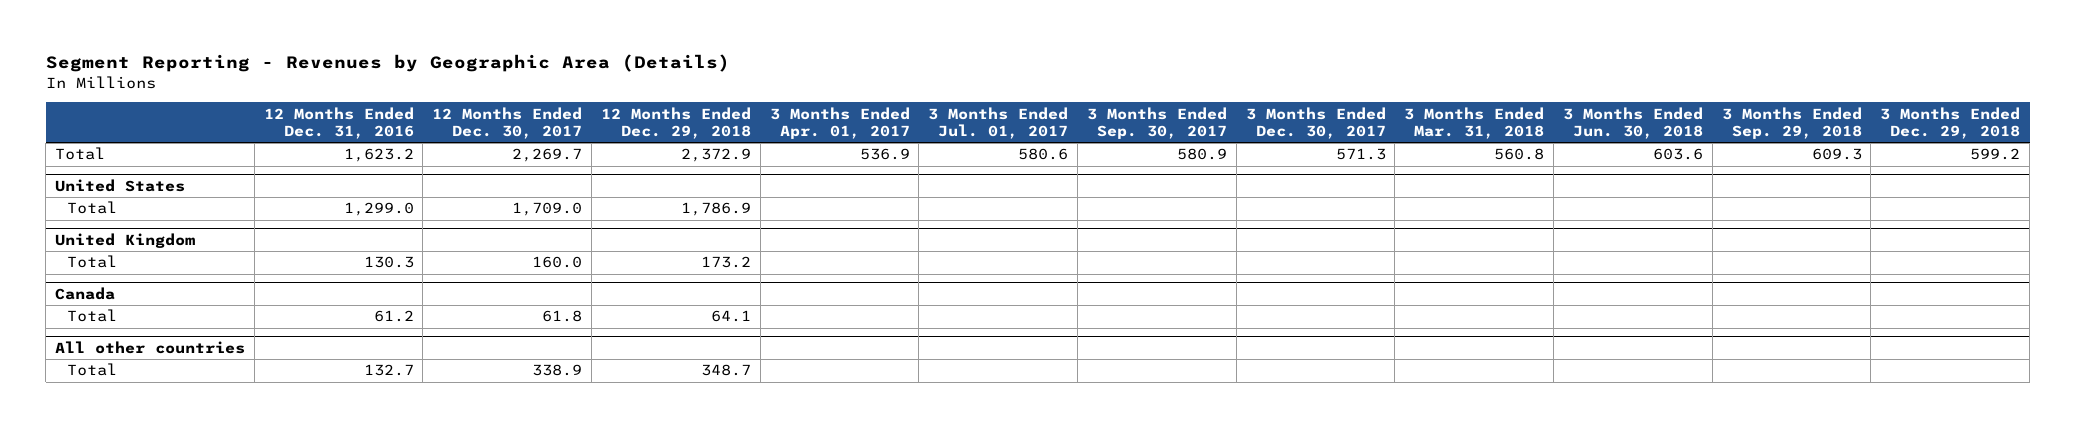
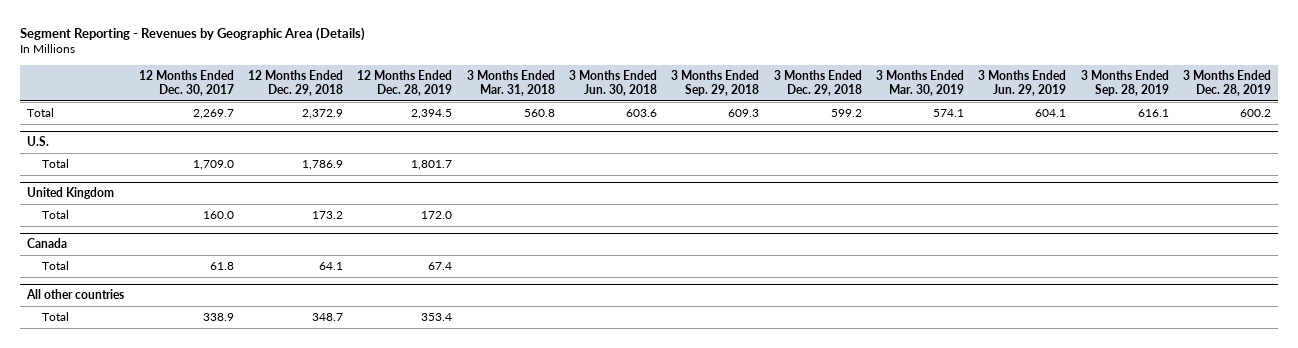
- | 12 Months Ended Dec. 31, 2016 | 12 Months Ended Dec. 30, 2017 | 12 Months Ended Dec. 29, 2018 | 3 Months Ended Apr. 01, 2017 | 3 Months Ended Jul. 01, 2017 | 3 Months Ended Sep. 30, 2017 | 3 Months Ended Dec. 30, 2017 | 3 Months Ended Mar. 31, 2018 | 3 Months Ended Jun. 30, 2018 | 3 Months Ended Sep. 29, 2018 | 3 Months Ended Dec. 29, 2018
+ | 12 Months Ended Dec. 30, 2017 | 12 Months Ended Dec. 29, 2018 | 12 Months Ended Dec. 28, 2019 | 3 Months Ended Mar. 31, 2018 | 3 Months Ended Jun. 30, 2018 | 3 Months Ended Sep. 29, 2018 | 3 Months Ended Dec. 29, 2018 | 3 Months Ended Mar. 30, 2019 | 3 Months Ended Jun. 29, 2019 | 3 Months Ended Sep. 28, 2019 | 3 Months Ended Dec. 28, 2019
- United States
+ U.S.

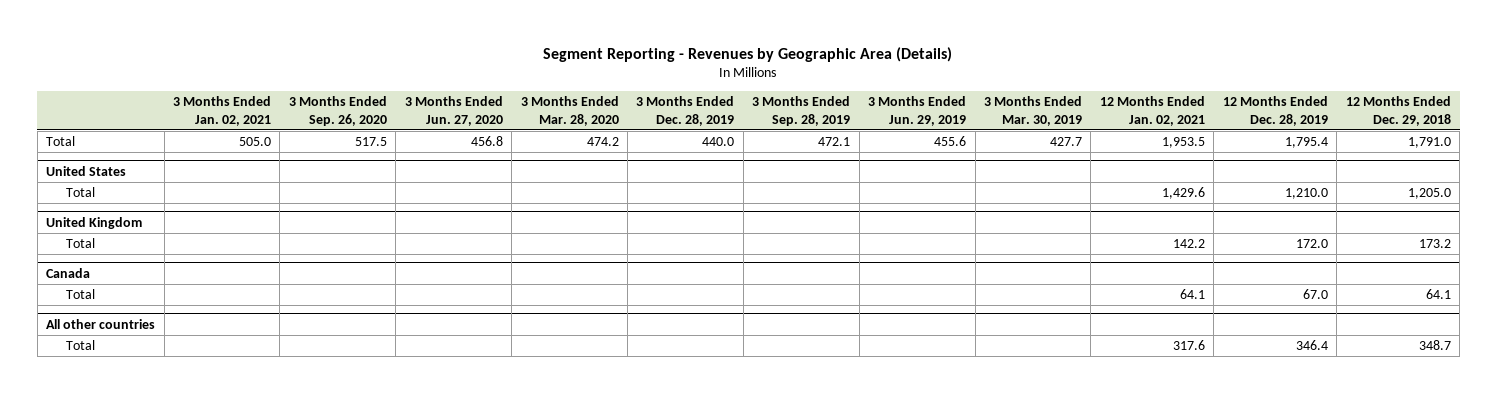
- | 12 Months Ended Dec. 30, 2017 | 12 Months Ended Dec. 29, 2018 | 12 Months Ended Dec. 28, 2019 | 3 Months Ended Mar. 31, 2018 | 3 Months Ended Jun. 30, 2018 | 3 Months Ended Sep. 29, 2018 | 3 Months Ended Dec. 29, 2018 | 3 Months Ended Mar. 30, 2019 | 3 Months Ended Jun. 29, 2019 | 3 Months Ended Sep. 28, 2019 | 3 Months Ended Dec. 28, 2019
+ | 3 Months Ended Jan. 02, 2021 | 3 Months Ended Sep. 26, 2020 | 3 Months Ended Jun. 27, 2020 | 3 Months Ended Mar. 28, 2020 | 3 Months Ended Dec. 28, 2019 | 3 Months Ended Sep. 28, 2019 | 3 Months Ended Jun. 29, 2019 | 3 Months Ended Mar. 30, 2019 | 12 Months Ended Jan. 02, 2021 | 12 Months Ended Dec. 28, 2019 | 12 Months Ended Dec. 29, 2018
- Total | 2,269.7 | 2,372.9 | 2,394.5 | 560.8 | 603.6 | 609.3 | 599.2 | 574.1 | 604.1 | 616.1 | 600.2
- U.S.
- Total | 1,709.0 | 1,786.9 | 1,801.7 | | | | | | | |
+ Total | 505.0 | 517.5 | 456.8 | 474.2 | 440.0 | 472.1 | 455.6 | 427.7 | 1,953.5 | 1,795.4 | 1,791.0
+ United States
+ Total | | | | | | | | | 1,429.6 | 1,210.0 | 1,205.0
@ Canada
- Total | 61.8 | 64.1 | 67.4 | | | | | | | |
+ Total | | | | | | | | | 64.1 | 67.0 | 64.1
@ All other countries
- Total | 338.9 | 348.7 | 353.4 | | | | | | | |
+ Total | | | | | | | | | 317.6 | 346.4 | 348.7

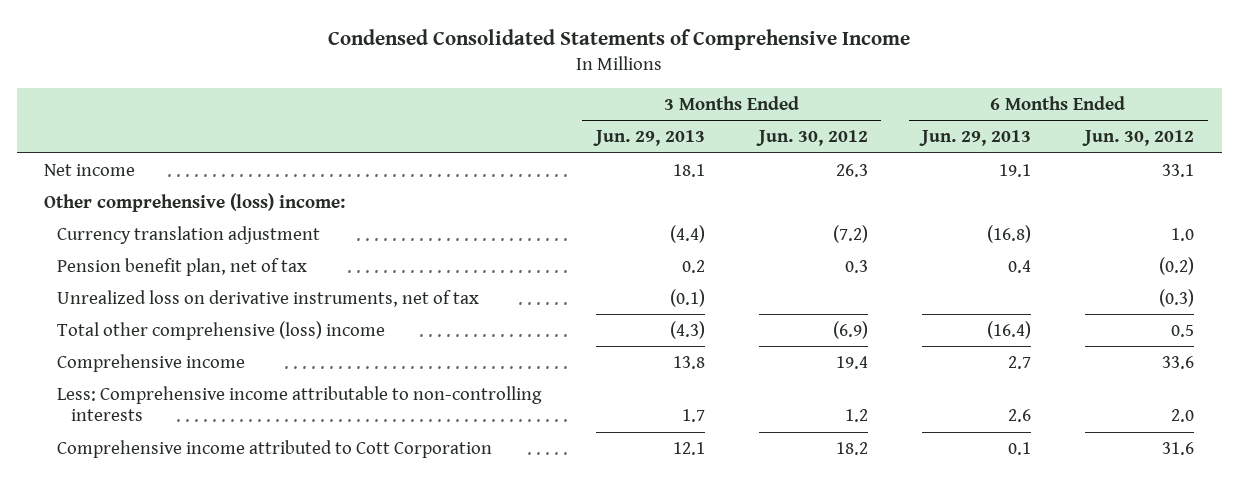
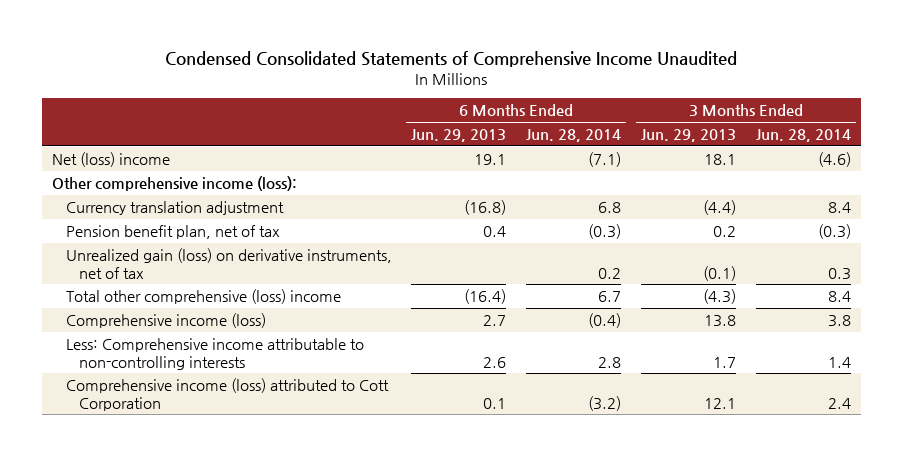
- Condensed Consolidated Statements of Comprehensive Income
+ Condensed Consolidated Statements of Comprehensive Income Unaudited
- | 3 Months Ended Jun. 29, 2013 | 3 Months Ended Jun. 30, 2012 | 6 Months Ended Jun. 29, 2013 | 6 Months Ended Jun. 30, 2012
+ | 6 Months Ended Jun. 29, 2013 | 6 Months Ended Jun. 28, 2014 | 3 Months Ended Jun. 29, 2013 | 3 Months Ended Jun. 28, 2014
- Net income | 18.1 | 26.3 | 19.1 | 33.1
- Other comprehensive (loss) income:
+ Net (loss) income | 19.1 | (7.1) | 18.1 | (4.6)
+ Other comprehensive income (loss):
- Unrealized loss on derivative instruments, net of tax | (0.1) | | | (0.3)
+ Unrealized gain (loss) on derivative instruments, net of tax | | 0.2 | (0.1) | 0.3
- Comprehensive income | 13.8 | 19.4 | 2.7 | 33.6
+ Comprehensive income (loss) | 2.7 | (0.4) | 13.8 | 3.8
- Comprehensive income attributed to Cott Corporation | 12.1 | 18.2 | 0.1 | 31.6
+ Comprehensive income (loss) attributed to Cott Corporation | 0.1 | (3.2) | 12.1 | 2.4

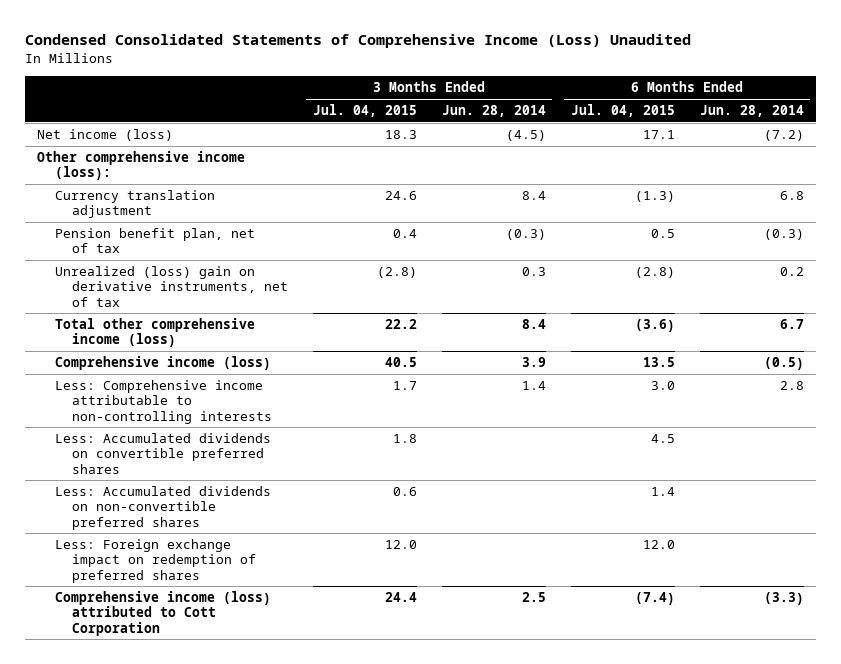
- Condensed Consolidated Statements of Comprehensive Income Unaudited
+ Condensed Consolidated Statements of Comprehensive Income (Loss) Unaudited
- | 6 Months Ended Jun. 29, 2013 | 6 Months Ended Jun. 28, 2014 | 3 Months Ended Jun. 29, 2013 | 3 Months Ended Jun. 28, 2014
+ | 3 Months Ended Jul. 04, 2015 | 3 Months Ended Jun. 28, 2014 | 6 Months Ended Jul. 04, 2015 | 6 Months Ended Jun. 28, 2014
- Net (loss) income | 19.1 | (7.1) | 18.1 | (4.6)
+ Net income (loss) | 18.3 | (4.5) | 17.1 | (7.2)
- Unrealized gain (loss) on derivative instruments, net of tax | | 0.2 | (0.1) | 0.3
- Total other comprehensive (loss) income | (16.4) | 6.7 | (4.3) | 8.4
- Comprehensive income (loss) | 2.7 | (0.4) | 13.8 | 3.8
+ Unrealized (loss) gain on derivative instruments, net of tax | (2.8) | 0.3 | (2.8) | 0.2
+ Total other comprehensive income (loss) | 22.2 | 8.4 | (3.6) | 6.7
+ Comprehensive income (loss) | 40.5 | 3.9 | 13.5 | (0.5)
- Comprehensive income (loss) attributed to Cott Corporation | 0.1 | (3.2) | 12.1 | 2.4
+ Less: Accumulated dividends on convertible preferred shares | 1.8 | | 4.5 |
+ Less: Accumulated dividends on non-convertible preferred shares | 0.6 | | 1.4 |
+ Less: Foreign exchange impact on redemption of preferred shares | 12.0 | | 12.0 |
+ Comprehensive income (loss) attributed to Cott Corporation | 24.4 | 2.5 | (7.4) | (3.3)

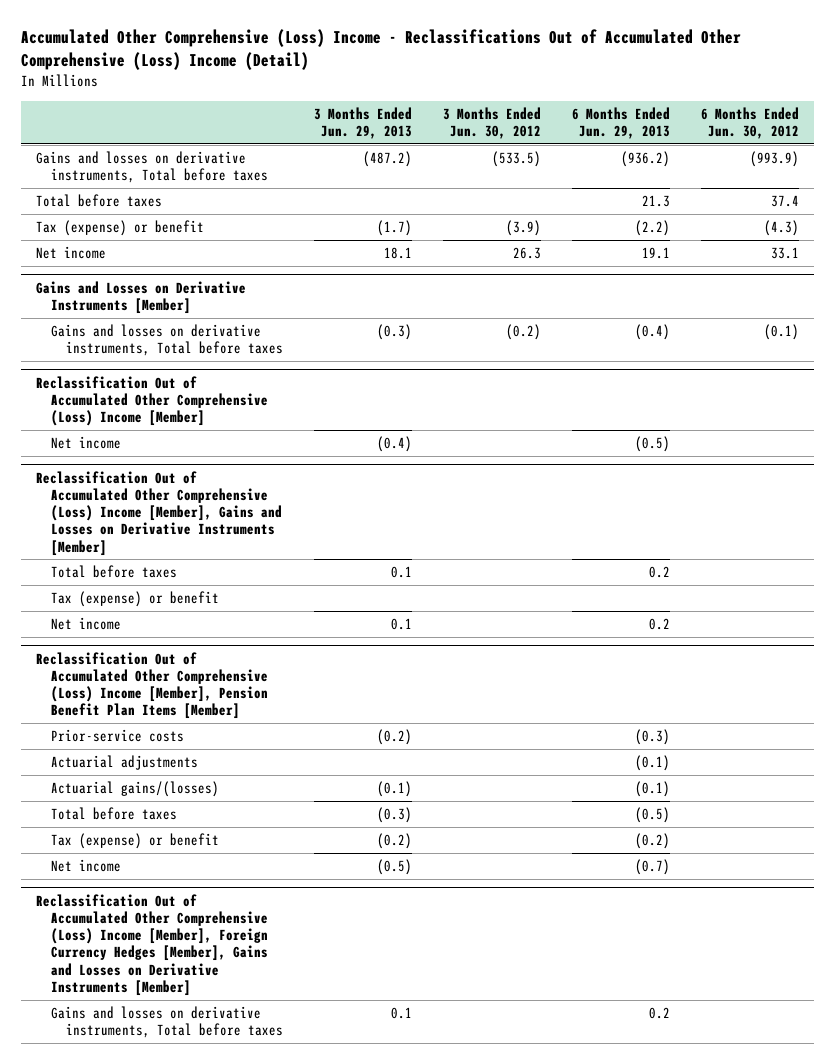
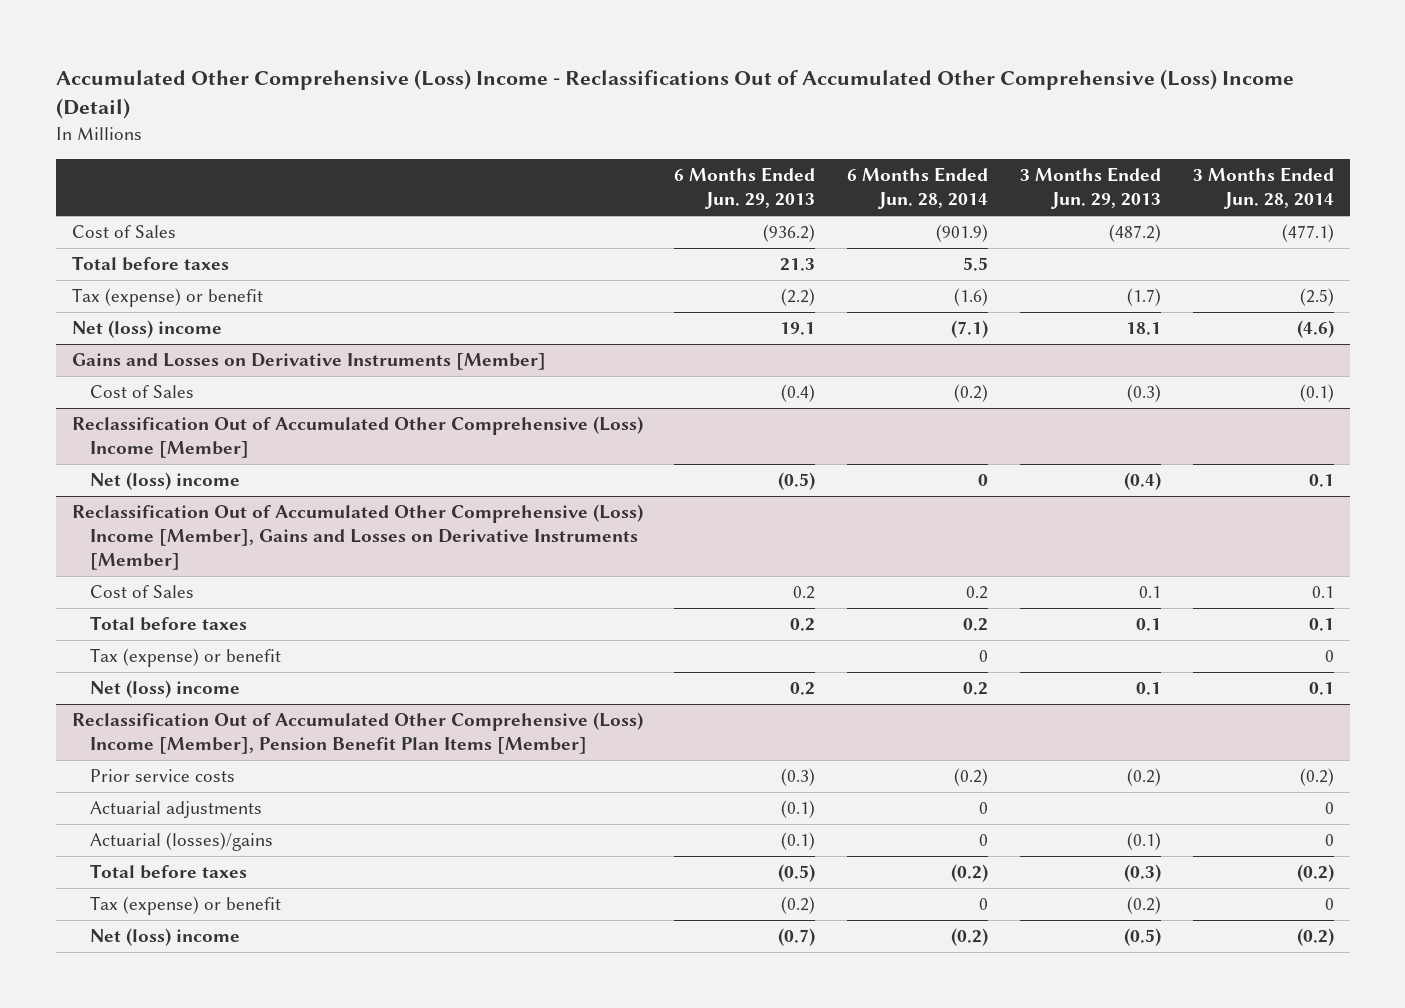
- | 3 Months Ended Jun. 29, 2013 | 3 Months Ended Jun. 30, 2012 | 6 Months Ended Jun. 29, 2013 | 6 Months Ended Jun. 30, 2012
+ | 6 Months Ended Jun. 29, 2013 | 6 Months Ended Jun. 28, 2014 | 3 Months Ended Jun. 29, 2013 | 3 Months Ended Jun. 28, 2014
- Gains and losses on derivative instruments, Total before taxes | (487.2) | (533.5) | (936.2) | (993.9)
+ Cost of Sales | (936.2) | (901.9) | (487.2) | (477.1)
- Net income | 18.1 | 26.3 | 19.1 | 33.1
+ Net (loss) income | 19.1 | (7.1) | 18.1 | (4.6)
@ Gains and Losses on Derivative Instruments [Member]
- Gains and losses on derivative instruments, Total before taxes | (0.3) | (0.2) | (0.4) | (0.1)
+ Cost of Sales | (0.4) | (0.2) | (0.3) | (0.1)
@ Reclassification Out of Accumulated Other Comprehensive (Loss) Income [Member]
- Net income | (0.4) | | (0.5) |
+ Net (loss) income | (0.5) | 0 | (0.4) | 0.1
@ Reclassification Out of Accumulated Other Comprehensive (Loss) Income [Member], Gains and Losses on Derivative Instruments [Member]
+ Cost of Sales | 0.2 | 0.2 | 0.1 | 0.1
- Net income | 0.1 | | 0.2 |
+ Net (loss) income | 0.2 | 0.2 | 0.1 | 0.1
@ Reclassification Out of Accumulated Other Comprehensive (Loss) Income [Member], Pension Benefit Plan Items [Member]
- Prior-service costs | (0.2) | | (0.3) |
+ Prior service costs | (0.3) | (0.2) | (0.2) | (0.2)
- Actuarial gains/(losses) | (0.1) | | (0.1) |
+ Actuarial (losses)/gains | (0.1) | 0 | (0.1) | 0
- Net income | (0.5) | | (0.7) |
- Reclassification Out of Accumulated Other Comprehensive (Loss) Income [Member], Foreign Currency Hedges [Member], Gains and Losses on Derivative Instruments [Member]
- Gains and losses on derivative instruments, Total before taxes | 0.1 | | 0.2 |
@ Reclassification Out of Accumulated Other Comprehensive (Loss) Income [Member], Pension Benefit Plan Items [Member]
+ Net (loss) income | (0.7) | (0.2) | (0.5) | (0.2)

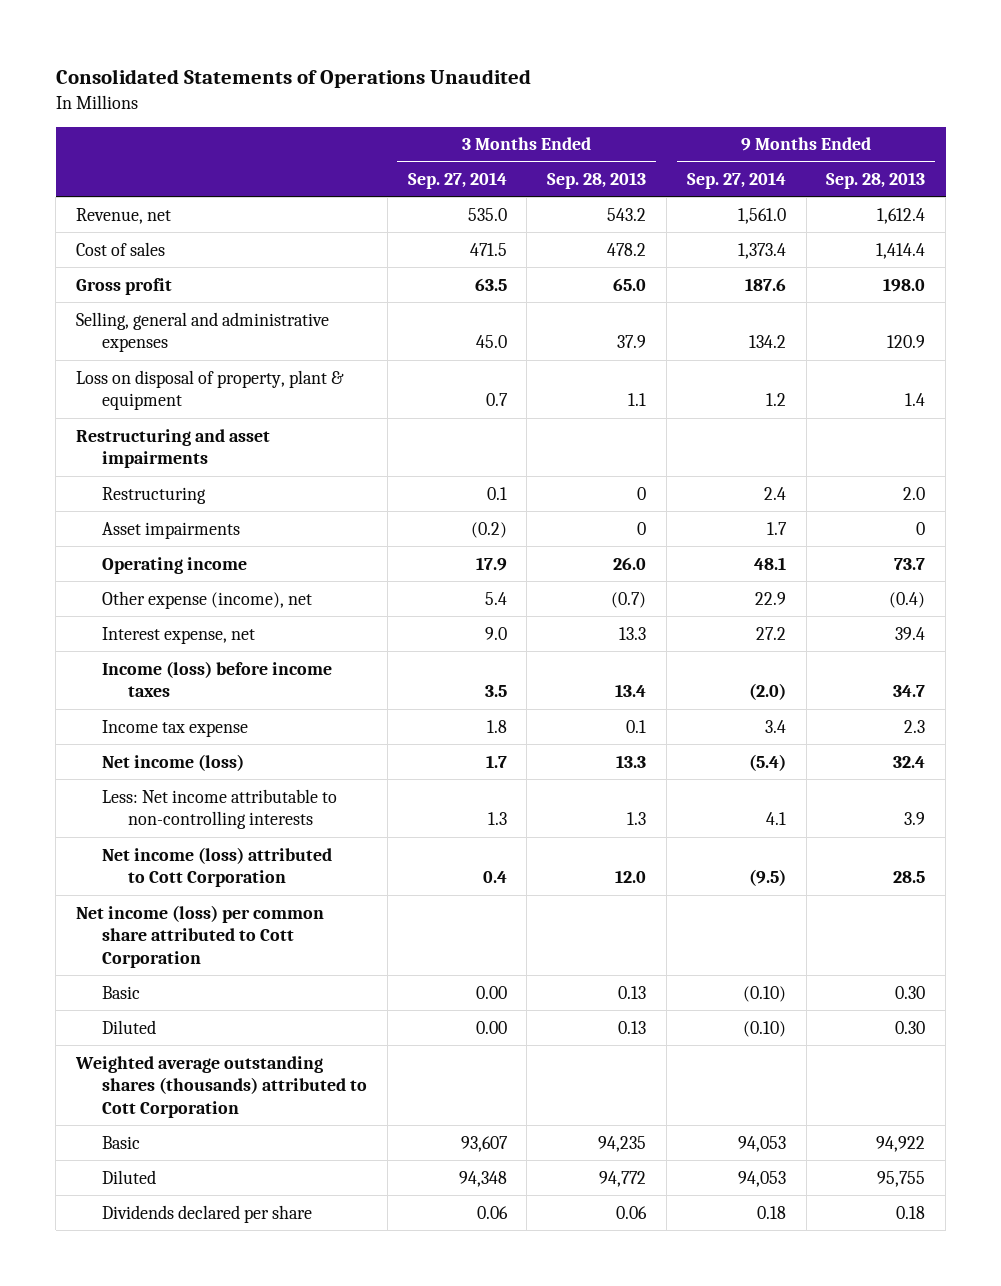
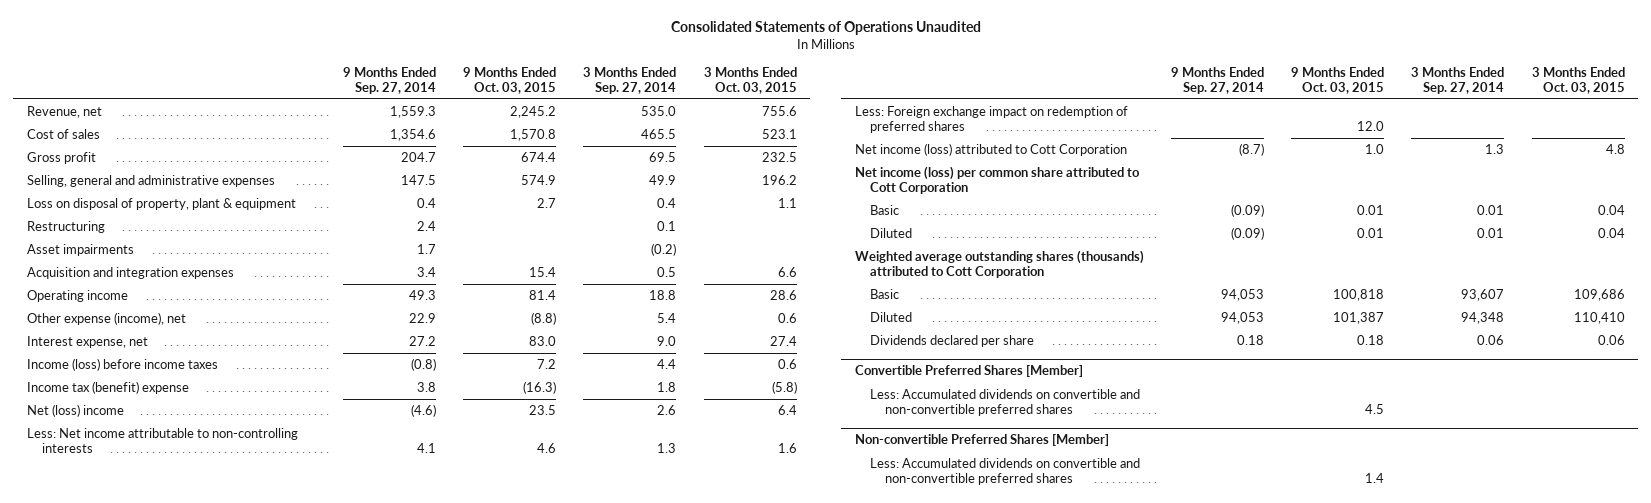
- | 3 Months Ended Sep. 27, 2014 | 3 Months Ended Sep. 28, 2013 | 9 Months Ended Sep. 27, 2014 | 9 Months Ended Sep. 28, 2013
+ | 9 Months Ended Sep. 27, 2014 | 9 Months Ended Oct. 03, 2015 | 3 Months Ended Sep. 27, 2014 | 3 Months Ended Oct. 03, 2015
- Revenue, net | 535.0 | 543.2 | 1,561.0 | 1,612.4
- Cost of sales | 471.5 | 478.2 | 1,373.4 | 1,414.4
- Gross profit | 63.5 | 65.0 | 187.6 | 198.0
- Selling, general and administrative expenses | 45.0 | 37.9 | 134.2 | 120.9
- Loss on disposal of property, plant & equipment | 0.7 | 1.1 | 1.2 | 1.4
- Restructuring and asset impairments
+ Revenue, net | 1,559.3 | 2,245.2 | 535.0 | 755.6
+ Cost of sales | 1,354.6 | 1,570.8 | 465.5 | 523.1
+ Gross profit | 204.7 | 674.4 | 69.5 | 232.5
+ Selling, general and administrative expenses | 147.5 | 574.9 | 49.9 | 196.2
+ Loss on disposal of property, plant & equipment | 0.4 | 2.7 | 0.4 | 1.1
- Operating income | 17.9 | 26.0 | 48.1 | 73.7
+ Acquisition and integration expenses | 3.4 | 15.4 | 0.5 | 6.6
+ Operating income | 49.3 | 81.4 | 18.8 | 28.6
- Income (loss) before income taxes | 3.5 | 13.4 | (2.0) | 34.7
- Income tax expense | 1.8 | 0.1 | 3.4 | 2.3
- Net income (loss) | 1.7 | 13.3 | (5.4) | 32.4
+ Income (loss) before income taxes | (0.8) | 7.2 | 4.4 | 0.6
+ Income tax (benefit) expense | 3.8 | (16.3) | 1.8 | (5.8)
+ Net (loss) income | (4.6) | 23.5 | 2.6 | 6.4
- Net income (loss) attributed to Cott Corporation | 0.4 | 12.0 | (9.5) | 28.5
+ Less: Foreign exchange impact on redemption of preferred shares | | 12.0 | |
+ Net income (loss) attributed to Cott Corporation | (8.7) | 1.0 | 1.3 | 4.8
- Basic | 0.00 | 0.13 | (0.10) | 0.30
- Diluted | 0.00 | 0.13 | (0.10) | 0.30
+ Basic | (0.09) | 0.01 | 0.01 | 0.04
+ Diluted | (0.09) | 0.01 | 0.01 | 0.04
+ Convertible Preferred Shares [Member]
+ Less: Accumulated dividends on convertible and non-convertible preferred shares | | 4.5 | |
+ Non-convertible Preferred Shares [Member]
+ Less: Accumulated dividends on convertible and non-convertible preferred shares | | 1.4 | |

